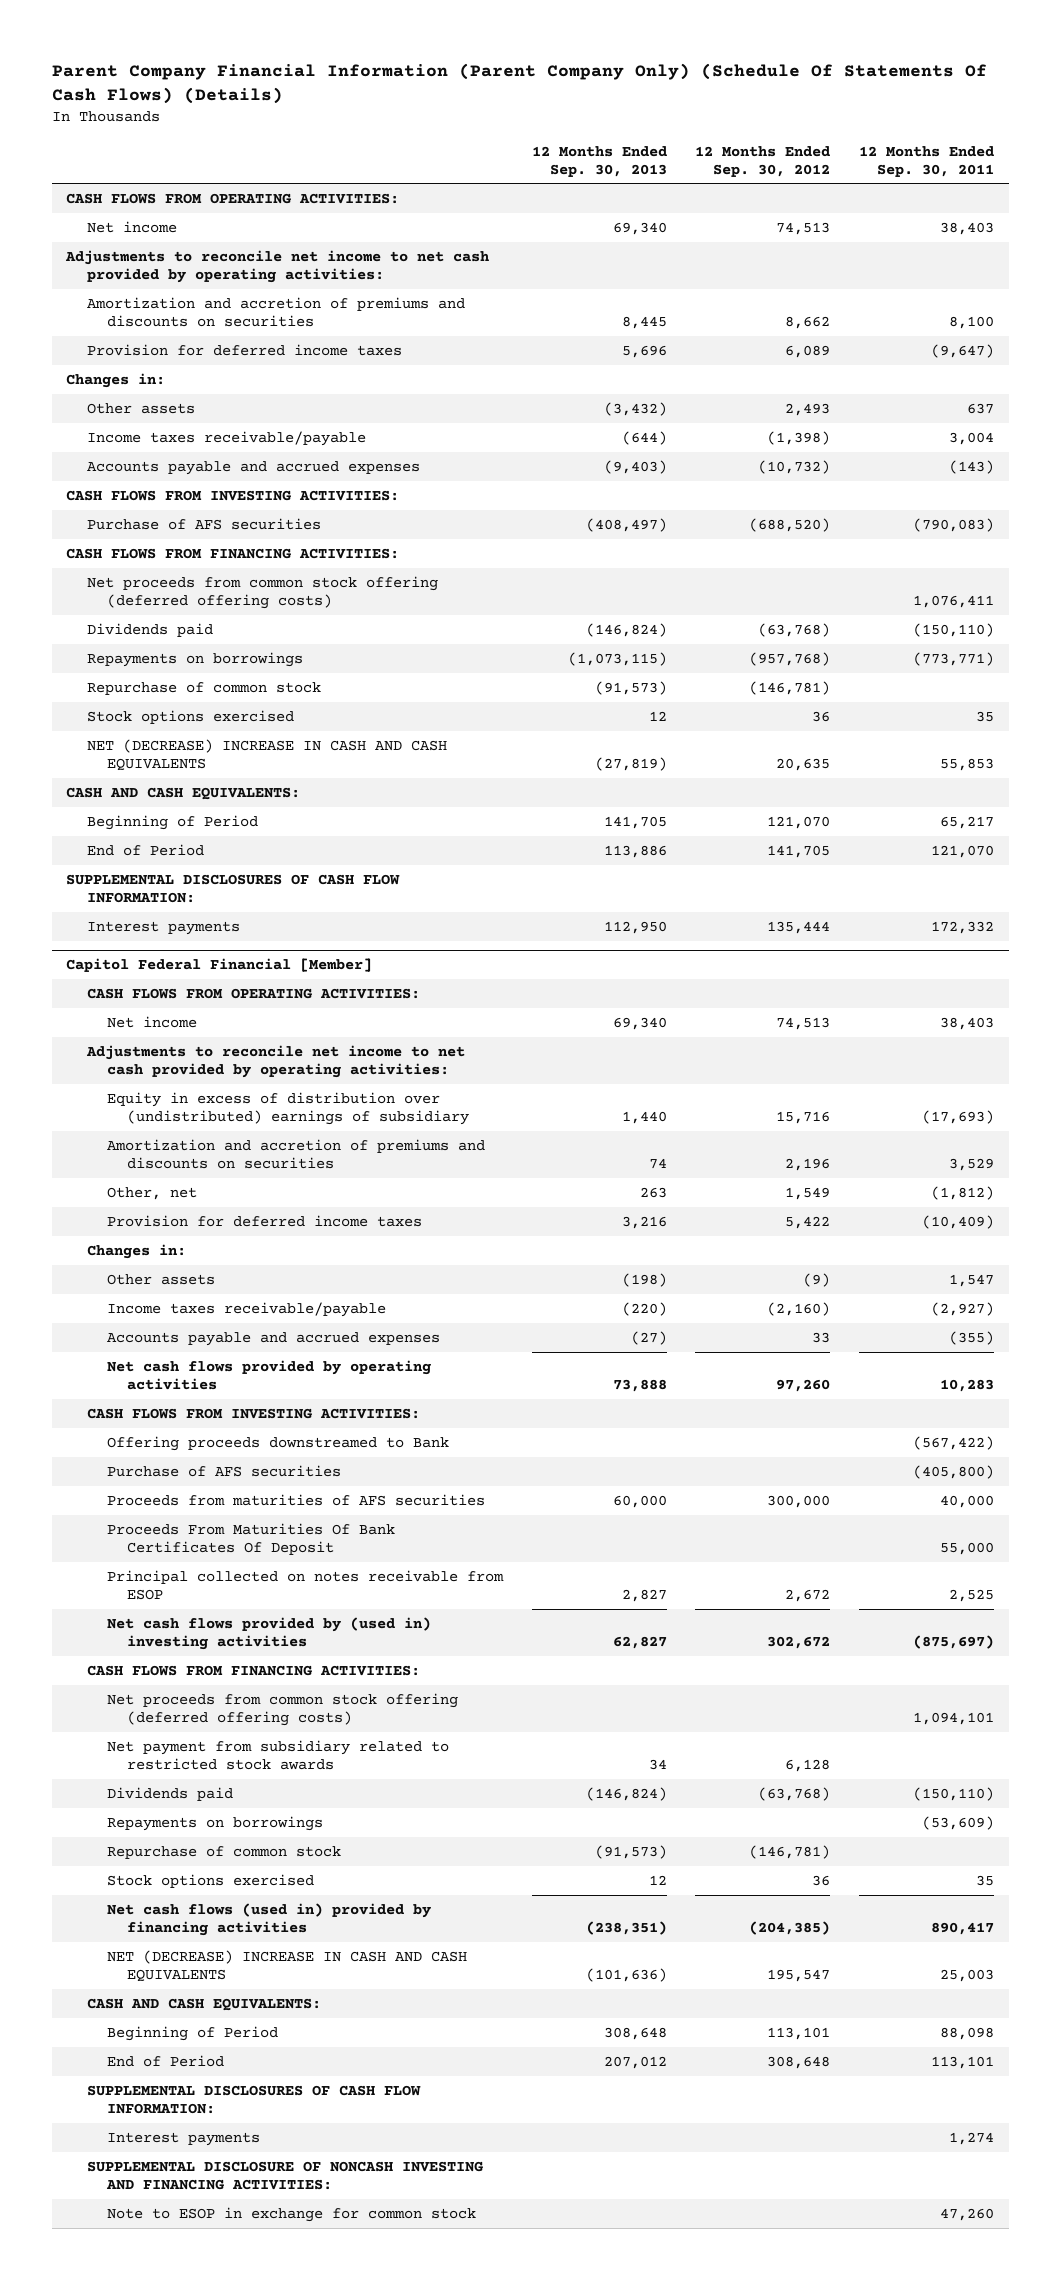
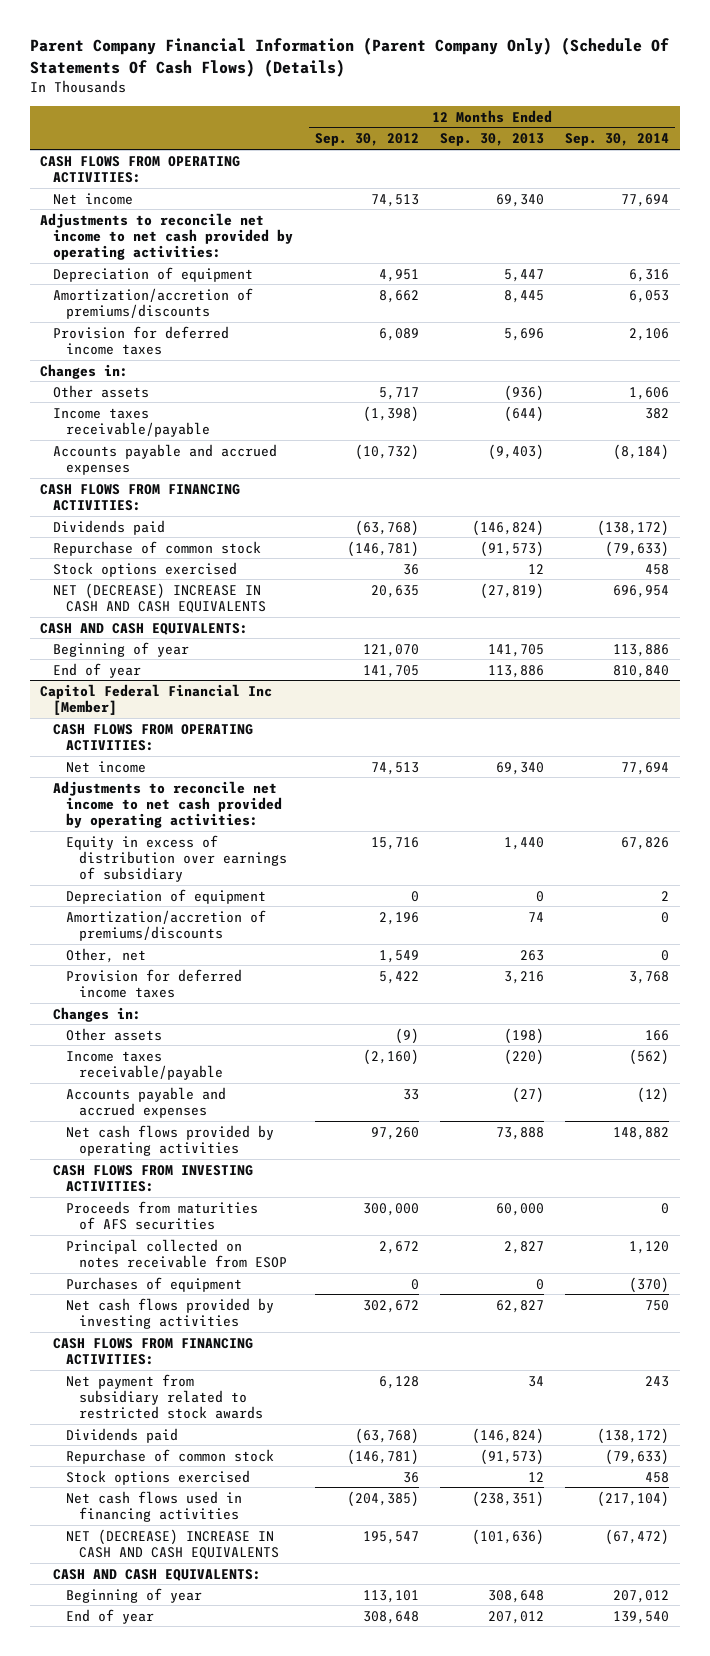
- | 12 Months Ended Sep. 30, 2013 | 12 Months Ended Sep. 30, 2012 | 12 Months Ended Sep. 30, 2011
+ | 12 Months Ended Sep. 30, 2012 | 12 Months Ended Sep. 30, 2013 | 12 Months Ended Sep. 30, 2014
- Amortization and accretion of premiums and discounts on securities | 8,445 | 8,662 | 8,100
+ Depreciation of equipment | 4,951 | 5,447 | 6,316
+ Amortization/accretion of premiums/discounts | 8,662 | 8,445 | 6,053
- Other assets | (3,432) | 2,493 | 637
+ Other assets | 5,717 | (936) | 1,606
- CASH FLOWS FROM INVESTING ACTIVITIES:
- Purchase of AFS securities | (408,497) | (688,520) | (790,083)
- Net proceeds from common stock offering (deferred offering costs) | | | 1,076,411
- Repayments on borrowings | (1,073,115) | (957,768) | (773,771)
- Beginning of Period | 141,705 | 121,070 | 65,217
- End of Period | 113,886 | 141,705 | 121,070
- SUPPLEMENTAL DISCLOSURES OF CASH FLOW INFORMATION:
- Interest payments | 112,950 | 135,444 | 172,332
- Capitol Federal Financial [Member]
+ Beginning of year | 121,070 | 141,705 | 113,886
+ End of year | 141,705 | 113,886 | 810,840
+ Capitol Federal Financial Inc [Member]
- Equity in excess of distribution over (undistributed) earnings of subsidiary | 1,440 | 15,716 | (17,693)
- Amortization and accretion of premiums and discounts on securities | 74 | 2,196 | 3,529
+ Equity in excess of distribution over earnings of subsidiary | 15,716 | 1,440 | 67,826
+ Depreciation of equipment | 0 | 0 | 2
+ Amortization/accretion of premiums/discounts | 2,196 | 74 | 0
- Offering proceeds downstreamed to Bank | | | (567,422)
- Purchase of AFS securities | | | (405,800)
- Proceeds From Maturities Of Bank Certificates Of Deposit | | | 55,000
- Net cash flows provided by (used in) investing activities | 62,827 | 302,672 | (875,697)
+ Purchases of equipment | 0 | 0 | (370)
+ Net cash flows provided by investing activities | 302,672 | 62,827 | 750
- Net proceeds from common stock offering (deferred offering costs) | | | 1,094,101
- Repayments on borrowings | | | (53,609)
- Net cash flows (used in) provided by financing activities | (238,351) | (204,385) | 890,417
+ Net cash flows used in financing activities | (204,385) | (238,351) | (217,104)
- Beginning of Period | 308,648 | 113,101 | 88,098
- End of Period | 207,012 | 308,648 | 113,101
- SUPPLEMENTAL DISCLOSURES OF CASH FLOW INFORMATION:
- Interest payments | | | 1,274
- SUPPLEMENTAL DISCLOSURE OF NONCASH INVESTING AND FINANCING ACTIVITIES:
- Note to ESOP in exchange for common stock | | | 47,260
+ Beginning of year | 113,101 | 308,648 | 207,012
+ End of year | 308,648 | 207,012 | 139,540

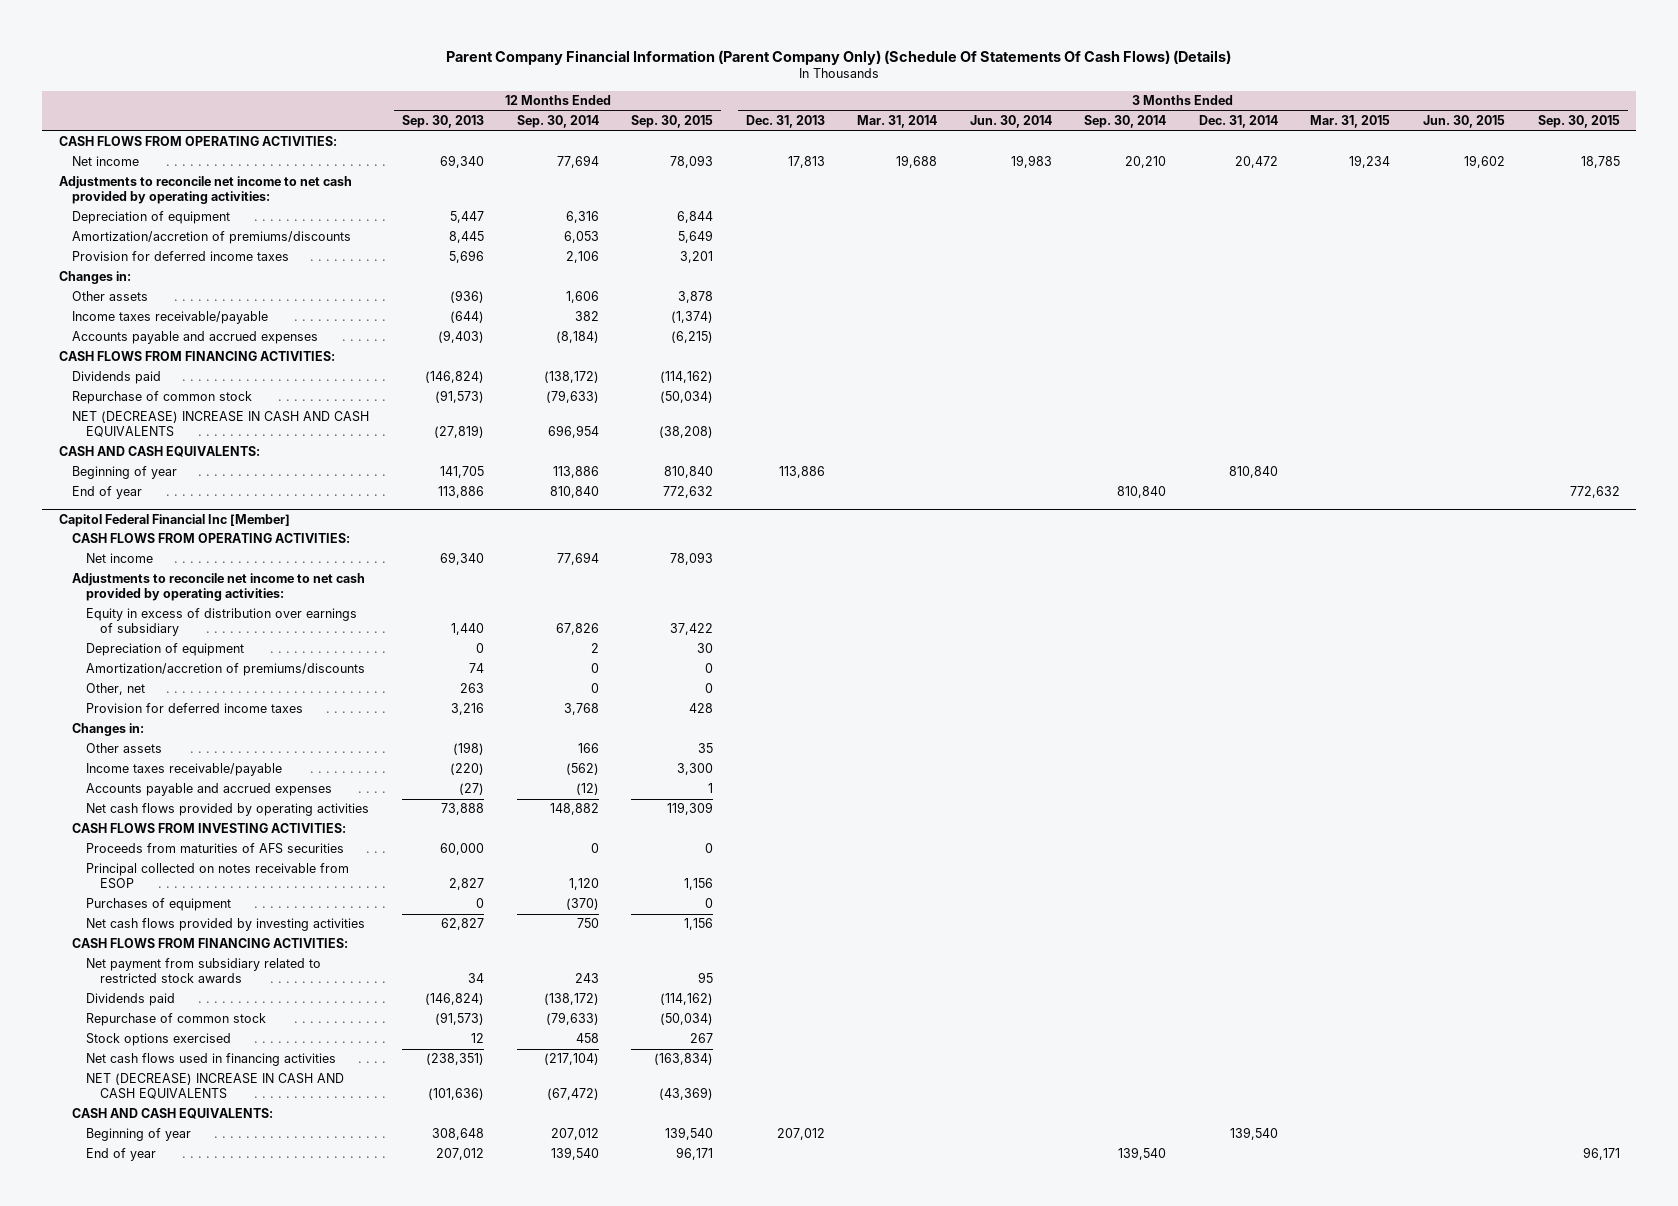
- | 12 Months Ended Sep. 30, 2012 | 12 Months Ended Sep. 30, 2013 | 12 Months Ended Sep. 30, 2014
+ | 12 Months Ended Sep. 30, 2013 | 12 Months Ended Sep. 30, 2014 | 12 Months Ended Sep. 30, 2015 | 3 Months Ended Dec. 31, 2013 | 3 Months Ended Mar. 31, 2014 | 3 Months Ended Jun. 30, 2014 | 3 Months Ended Sep. 30, 2014 | 3 Months Ended Dec. 31, 2014 | 3 Months Ended Mar. 31, 2015 | 3 Months Ended Jun. 30, 2015 | 3 Months Ended Sep. 30, 2015
- Stock options exercised | 36 | 12 | 458

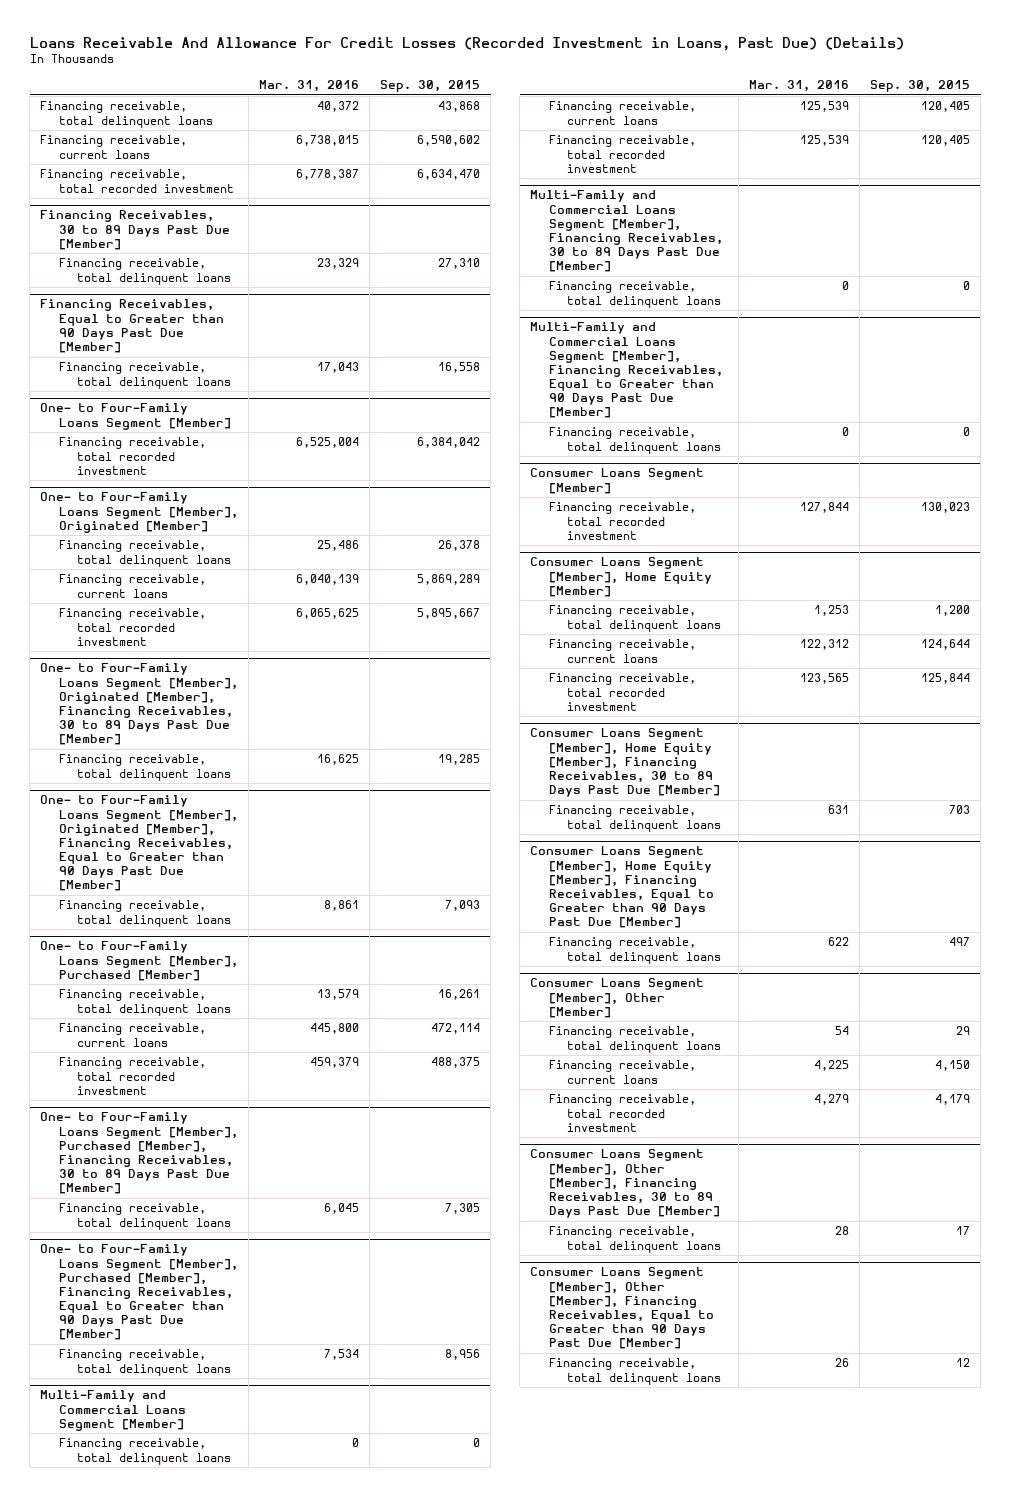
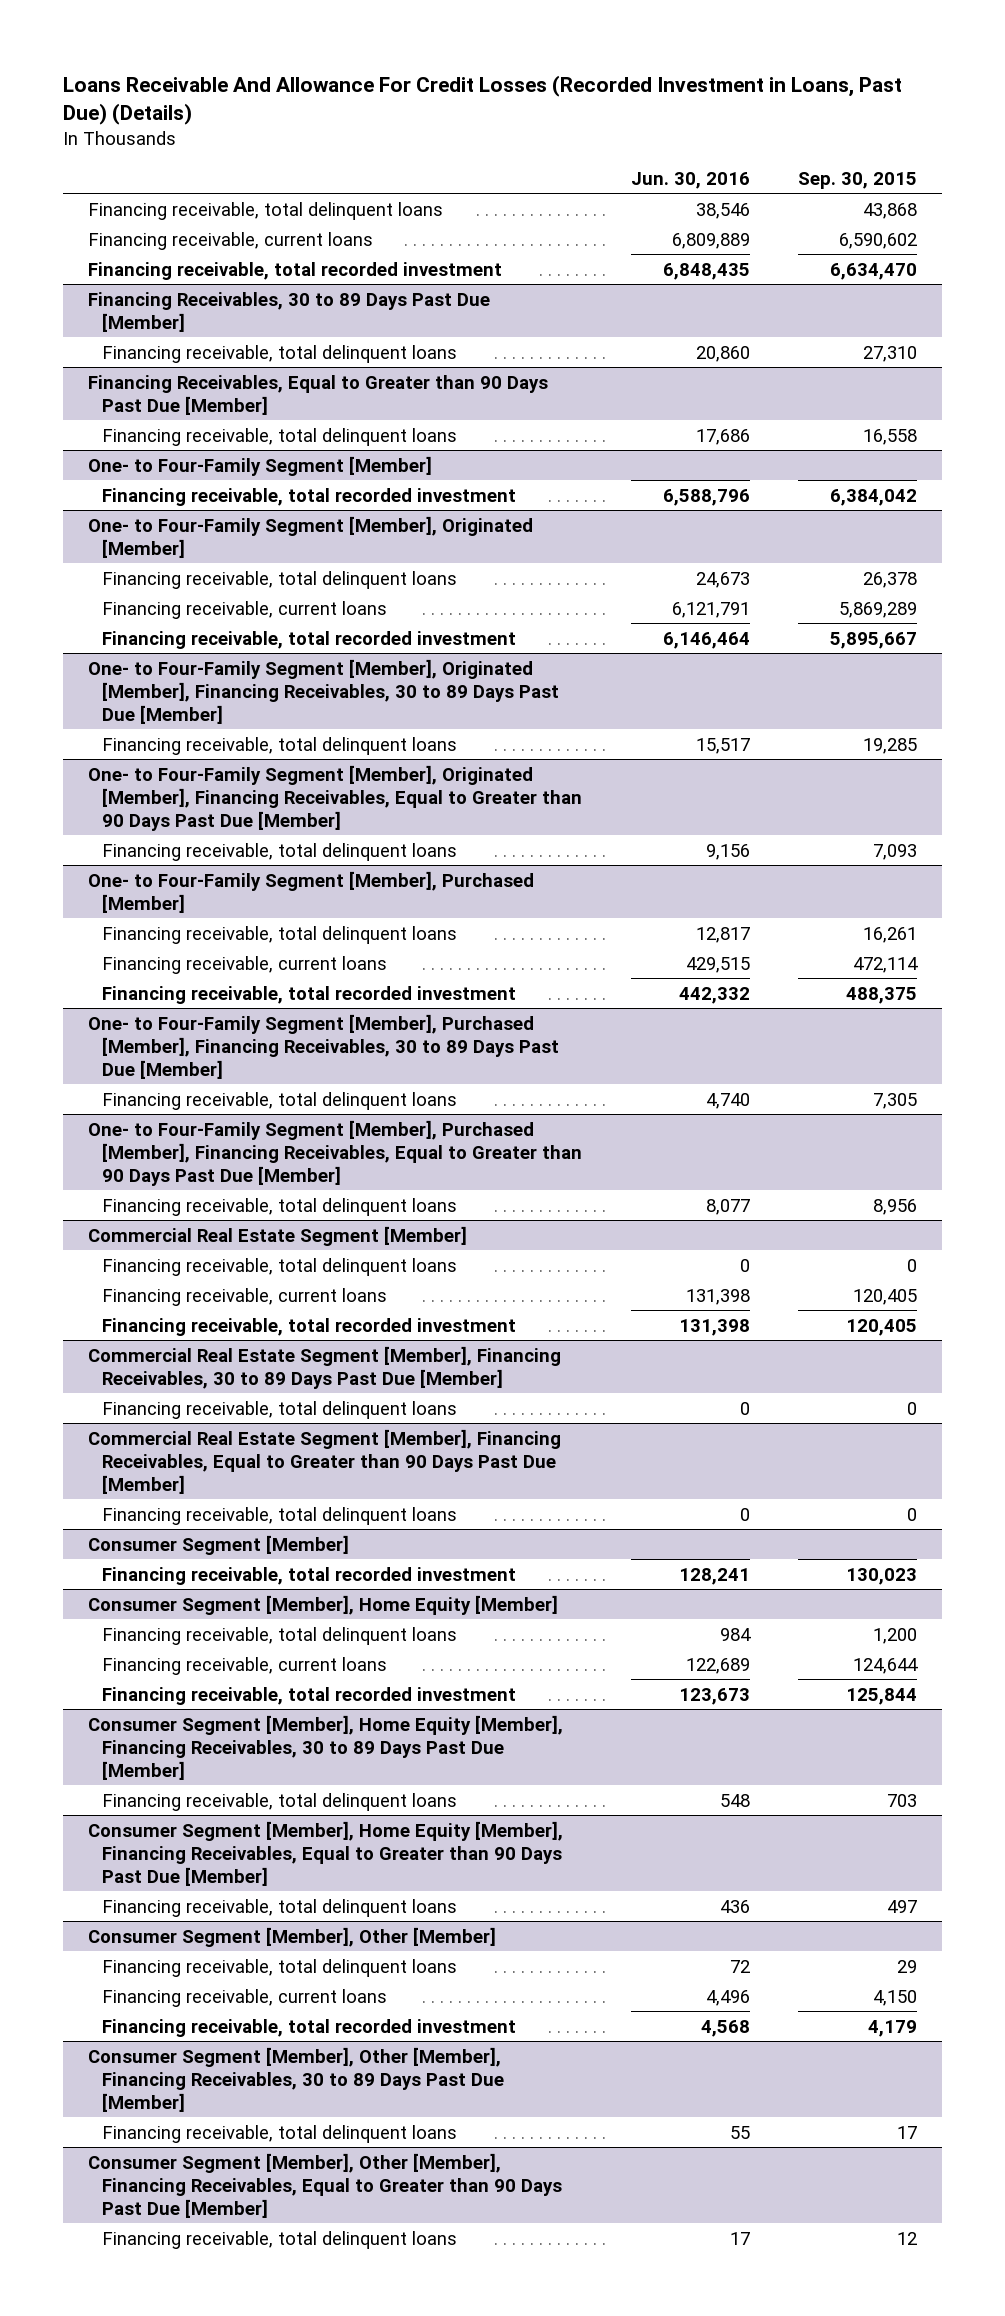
- | Mar. 31, 2016 | Sep. 30, 2015
+ | Jun. 30, 2016 | Sep. 30, 2015
- One- to Four-Family Loans Segment [Member]
+ One- to Four-Family Segment [Member]
- One- to Four-Family Loans Segment [Member], Originated [Member]
+ One- to Four-Family Segment [Member], Originated [Member]
- One- to Four-Family Loans Segment [Member], Originated [Member], Financing Receivables, 30 to 89 Days Past Due [Member]
+ One- to Four-Family Segment [Member], Originated [Member], Financing Receivables, 30 to 89 Days Past Due [Member]
- One- to Four-Family Loans Segment [Member], Originated [Member], Financing Receivables, Equal to Greater than 90 Days Past Due [Member]
+ One- to Four-Family Segment [Member], Originated [Member], Financing Receivables, Equal to Greater than 90 Days Past Due [Member]
- One- to Four-Family Loans Segment [Member], Purchased [Member]
+ One- to Four-Family Segment [Member], Purchased [Member]
- One- to Four-Family Loans Segment [Member], Purchased [Member], Financing Receivables, 30 to 89 Days Past Due [Member]
+ One- to Four-Family Segment [Member], Purchased [Member], Financing Receivables, 30 to 89 Days Past Due [Member]
- One- to Four-Family Loans Segment [Member], Purchased [Member], Financing Receivables, Equal to Greater than 90 Days Past Due [Member]
+ One- to Four-Family Segment [Member], Purchased [Member], Financing Receivables, Equal to Greater than 90 Days Past Due [Member]
- Multi-Family and Commercial Loans Segment [Member]
+ Commercial Real Estate Segment [Member]
- Multi-Family and Commercial Loans Segment [Member], Financing Receivables, 30 to 89 Days Past Due [Member]
+ Commercial Real Estate Segment [Member], Financing Receivables, 30 to 89 Days Past Due [Member]
- Multi-Family and Commercial Loans Segment [Member], Financing Receivables, Equal to Greater than 90 Days Past Due [Member]
+ Commercial Real Estate Segment [Member], Financing Receivables, Equal to Greater than 90 Days Past Due [Member]
- Consumer Loans Segment [Member]
+ Consumer Segment [Member]
- Consumer Loans Segment [Member], Home Equity [Member]
+ Consumer Segment [Member], Home Equity [Member]
- Consumer Loans Segment [Member], Home Equity [Member], Financing Receivables, 30 to 89 Days Past Due [Member]
+ Consumer Segment [Member], Home Equity [Member], Financing Receivables, 30 to 89 Days Past Due [Member]
- Consumer Loans Segment [Member], Home Equity [Member], Financing Receivables, Equal to Greater than 90 Days Past Due [Member]
+ Consumer Segment [Member], Home Equity [Member], Financing Receivables, Equal to Greater than 90 Days Past Due [Member]
- Consumer Loans Segment [Member], Other [Member]
+ Consumer Segment [Member], Other [Member]
- Consumer Loans Segment [Member], Other [Member], Financing Receivables, 30 to 89 Days Past Due [Member]
+ Consumer Segment [Member], Other [Member], Financing Receivables, 30 to 89 Days Past Due [Member]
- Consumer Loans Segment [Member], Other [Member], Financing Receivables, Equal to Greater than 90 Days Past Due [Member]
+ Consumer Segment [Member], Other [Member], Financing Receivables, Equal to Greater than 90 Days Past Due [Member]

